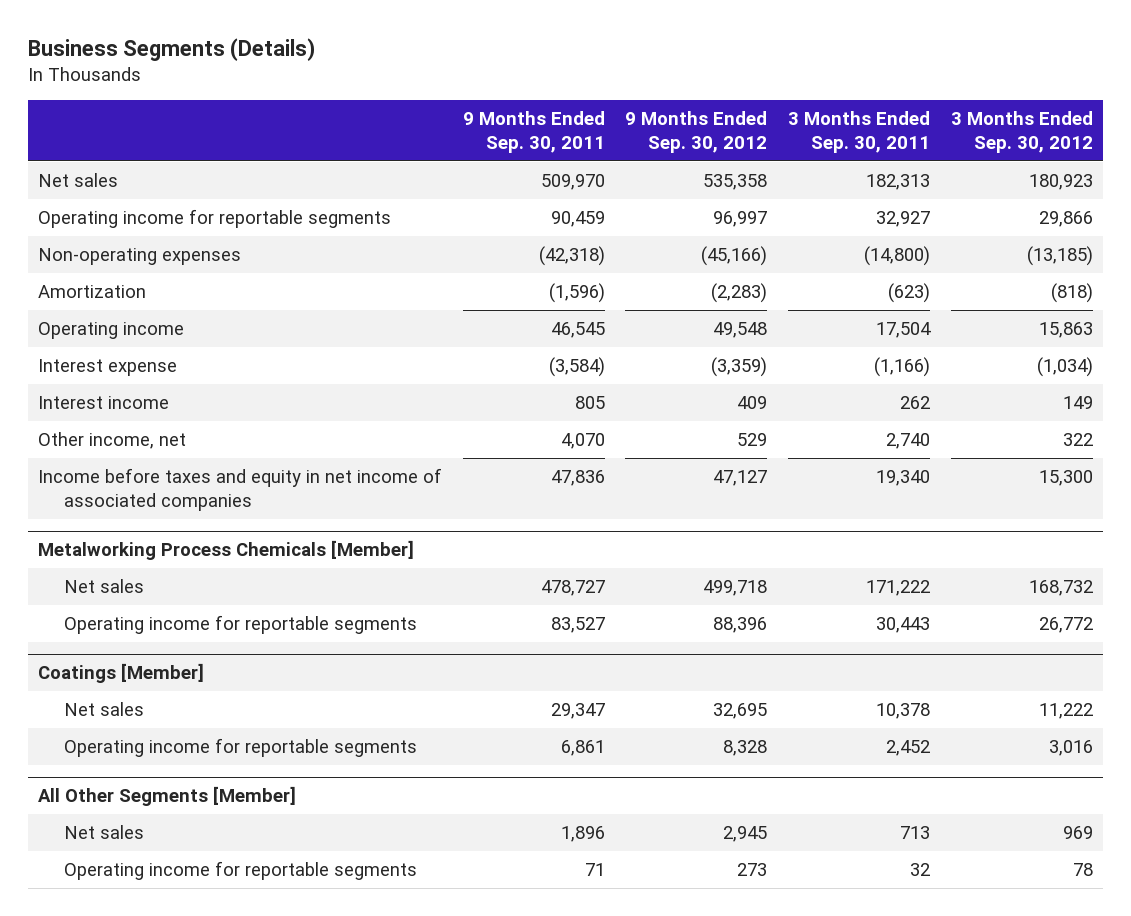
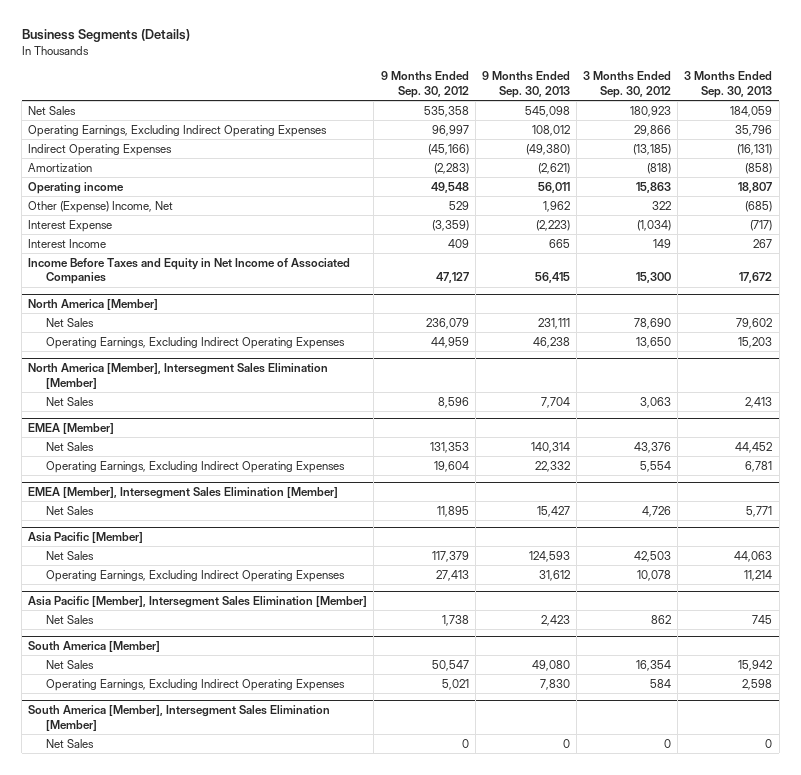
- | 9 Months Ended Sep. 30, 2011 | 9 Months Ended Sep. 30, 2012 | 3 Months Ended Sep. 30, 2011 | 3 Months Ended Sep. 30, 2012
+ | 9 Months Ended Sep. 30, 2012 | 9 Months Ended Sep. 30, 2013 | 3 Months Ended Sep. 30, 2012 | 3 Months Ended Sep. 30, 2013
- Net sales | 509,970 | 535,358 | 182,313 | 180,923
- Operating income for reportable segments | 90,459 | 96,997 | 32,927 | 29,866
- Non-operating expenses | (42,318) | (45,166) | (14,800) | (13,185)
+ Net Sales | 535,358 | 545,098 | 180,923 | 184,059
+ Operating Earnings, Excluding Indirect Operating Expenses | 96,997 | 108,012 | 29,866 | 35,796
+ Indirect Operating Expenses | (45,166) | (49,380) | (13,185) | (16,131)
- Interest expense | (3,584) | (3,359) | (1,166) | (1,034)
- Interest income | 805 | 409 | 262 | 149
- Other income, net | 4,070 | 529 | 2,740 | 322
- Income before taxes and equity in net income of associated companies | 47,836 | 47,127 | 19,340 | 15,300
- Metalworking Process Chemicals [Member]
- Net sales | 478,727 | 499,718 | 171,222 | 168,732
- Operating income for reportable segments | 83,527 | 88,396 | 30,443 | 26,772
- Coatings [Member]
- Net sales | 29,347 | 32,695 | 10,378 | 11,222
- Operating income for reportable segments | 6,861 | 8,328 | 2,452 | 3,016
- All Other Segments [Member]
- Net sales | 1,896 | 2,945 | 713 | 969
- Operating income for reportable segments | 71 | 273 | 32 | 78
+ Other (Expense) Income, Net | 529 | 1,962 | 322 | (685)
+ Interest Expense | (3,359) | (2,223) | (1,034) | (717)
+ Interest Income | 409 | 665 | 149 | 267
+ Income Before Taxes and Equity in Net Income of Associated Companies | 47,127 | 56,415 | 15,300 | 17,672
+ North America [Member]
+ Net Sales | 236,079 | 231,111 | 78,690 | 79,602
+ Operating Earnings, Excluding Indirect Operating Expenses | 44,959 | 46,238 | 13,650 | 15,203
+ North America [Member], Intersegment Sales Elimination [Member]
+ Net Sales | 8,596 | 7,704 | 3,063 | 2,413
+ EMEA [Member]
+ Net Sales | 131,353 | 140,314 | 43,376 | 44,452
+ Operating Earnings, Excluding Indirect Operating Expenses | 19,604 | 22,332 | 5,554 | 6,781
+ EMEA [Member], Intersegment Sales Elimination [Member]
+ Net Sales | 11,895 | 15,427 | 4,726 | 5,771
+ Asia Pacific [Member]
+ Net Sales | 117,379 | 124,593 | 42,503 | 44,063
+ Operating Earnings, Excluding Indirect Operating Expenses | 27,413 | 31,612 | 10,078 | 11,214
+ Asia Pacific [Member], Intersegment Sales Elimination [Member]
+ Net Sales | 1,738 | 2,423 | 862 | 745
+ South America [Member]
+ Net Sales | 50,547 | 49,080 | 16,354 | 15,942
+ Operating Earnings, Excluding Indirect Operating Expenses | 5,021 | 7,830 | 584 | 2,598
+ South America [Member], Intersegment Sales Elimination [Member]
+ Net Sales | 0 | 0 | 0 | 0

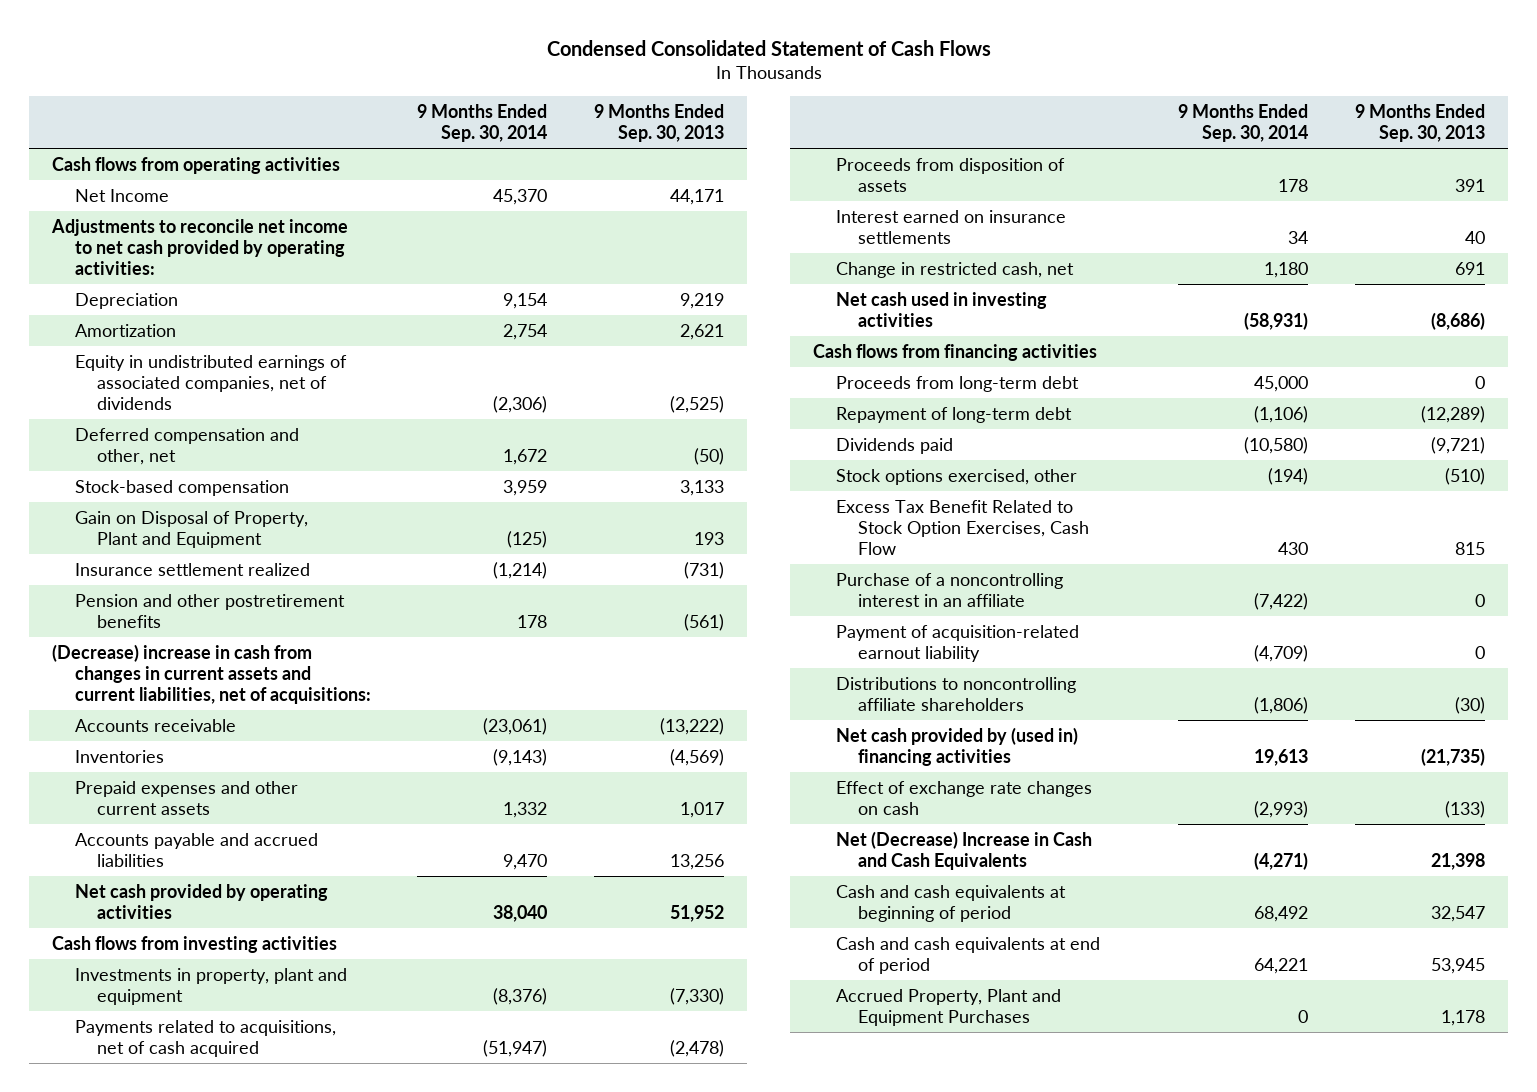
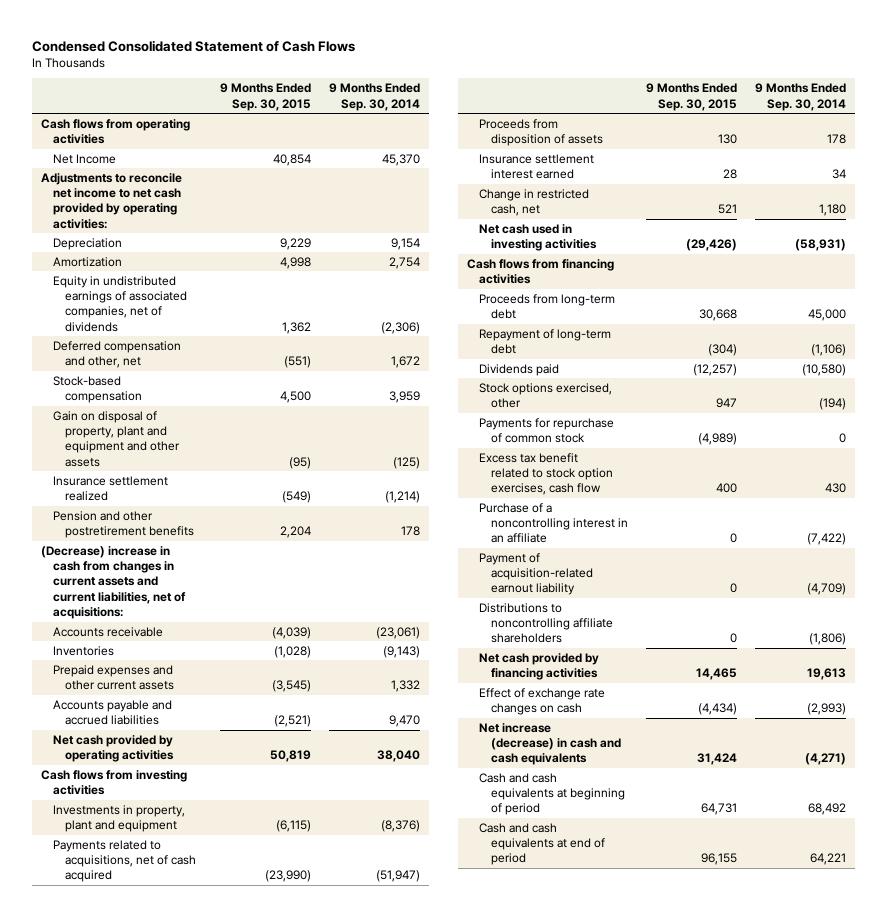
- | 9 Months Ended Sep. 30, 2014 | 9 Months Ended Sep. 30, 2013
+ | 9 Months Ended Sep. 30, 2015 | 9 Months Ended Sep. 30, 2014
- Gain on Disposal of Property, Plant and Equipment | (125) | 193
+ Gain on disposal of property, plant and equipment and other assets | (95) | (125)
- Interest earned on insurance settlements | 34 | 40
+ Insurance settlement interest earned | 28 | 34
- Excess Tax Benefit Related to Stock Option Exercises, Cash Flow | 430 | 815
+ Payments for repurchase of common stock | (4,989) | 0
+ Excess tax benefit related to stock option exercises, cash flow | 400 | 430
- Net cash provided by (used in) financing activities | 19,613 | (21,735)
+ Net cash provided by financing activities | 14,465 | 19,613
- Net (Decrease) Increase in Cash and Cash Equivalents | (4,271) | 21,398
+ Net increase (decrease) in cash and cash equivalents | 31,424 | (4,271)
- Accrued Property, Plant and Equipment Purchases | 0 | 1,178

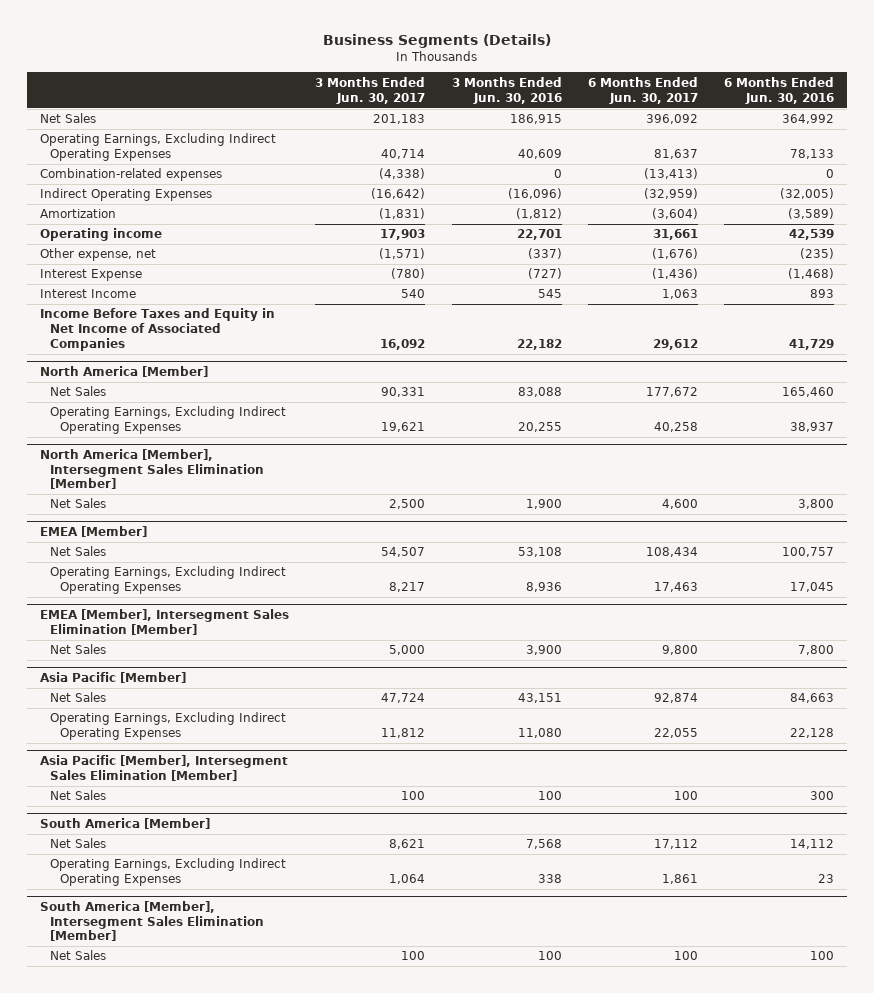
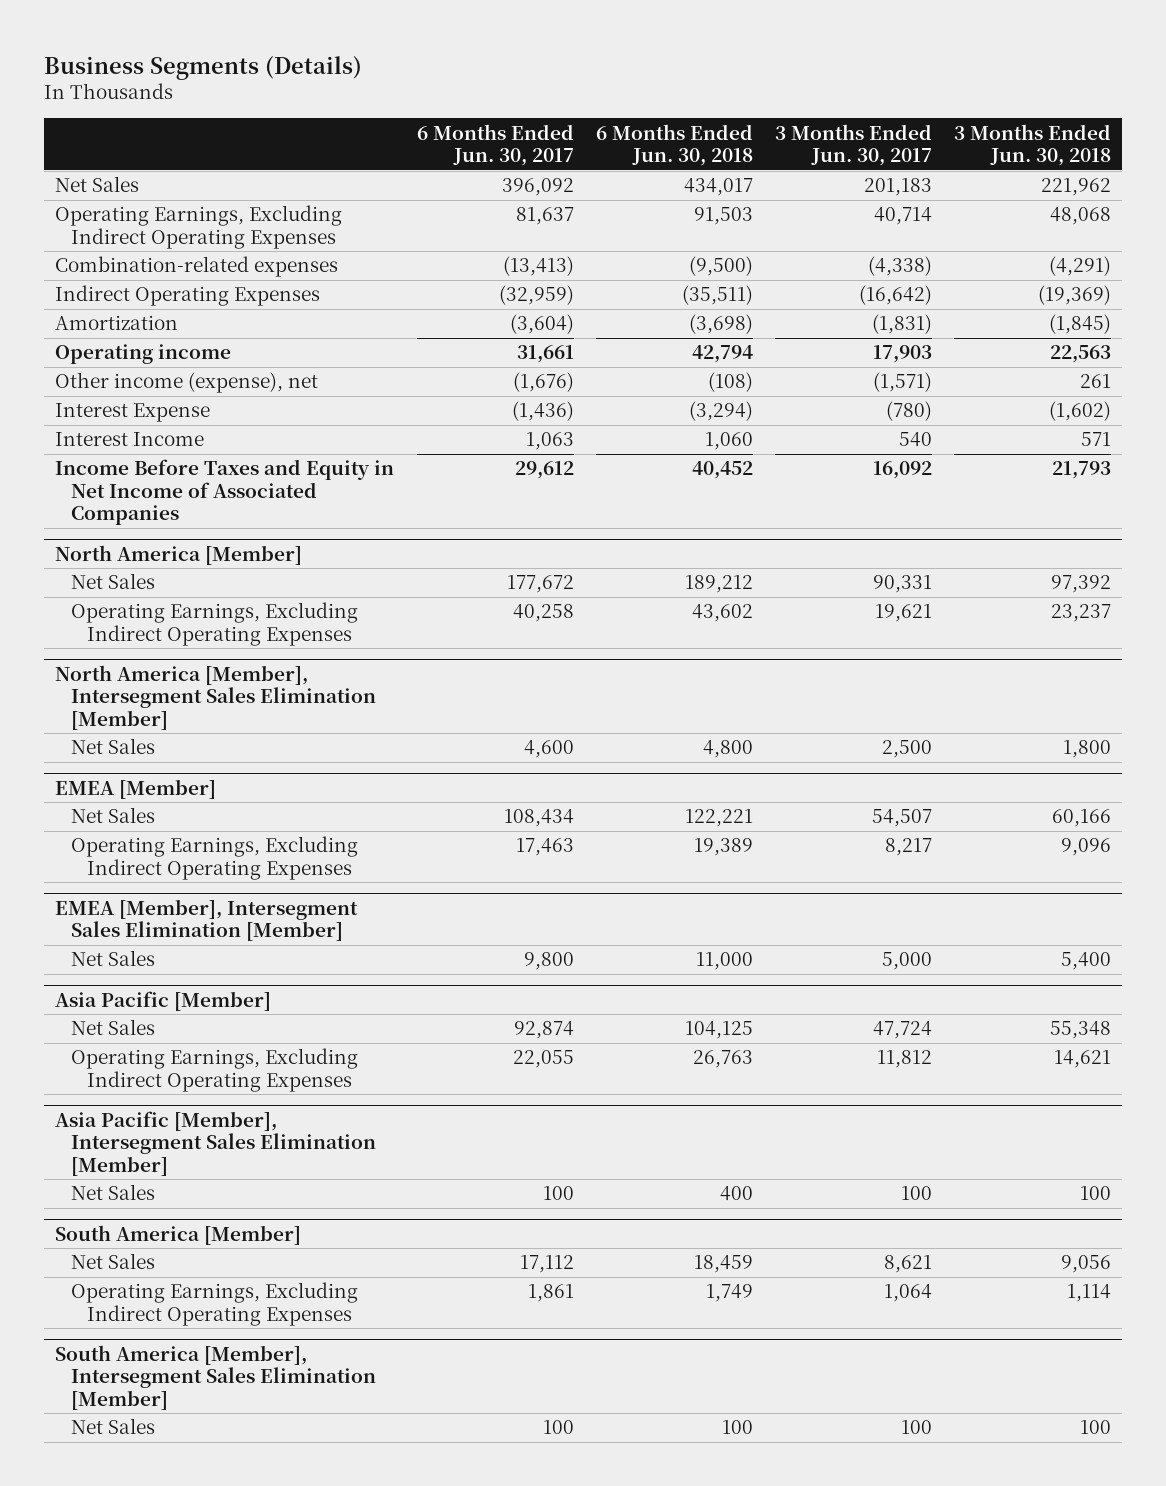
- | 3 Months Ended Jun. 30, 2017 | 3 Months Ended Jun. 30, 2016 | 6 Months Ended Jun. 30, 2017 | 6 Months Ended Jun. 30, 2016
+ | 6 Months Ended Jun. 30, 2017 | 6 Months Ended Jun. 30, 2018 | 3 Months Ended Jun. 30, 2017 | 3 Months Ended Jun. 30, 2018
- Other expense, net | (1,571) | (337) | (1,676) | (235)
+ Other income (expense), net | (1,676) | (108) | (1,571) | 261

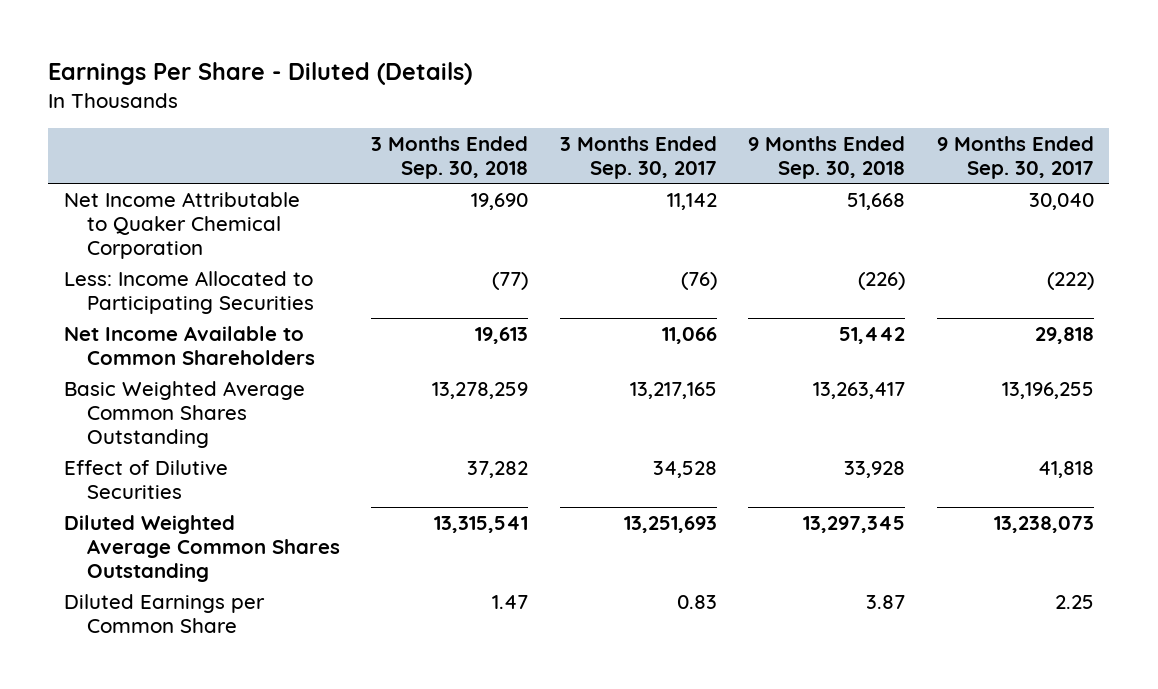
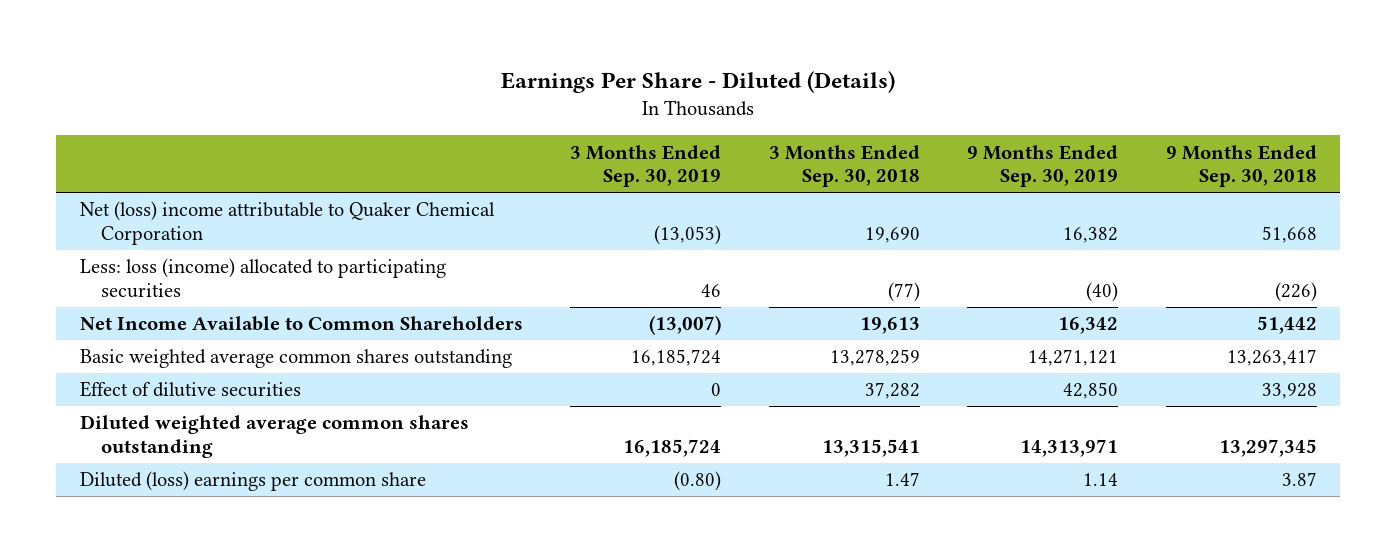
- | 3 Months Ended Sep. 30, 2018 | 3 Months Ended Sep. 30, 2017 | 9 Months Ended Sep. 30, 2018 | 9 Months Ended Sep. 30, 2017
+ | 3 Months Ended Sep. 30, 2019 | 3 Months Ended Sep. 30, 2018 | 9 Months Ended Sep. 30, 2019 | 9 Months Ended Sep. 30, 2018
- Net Income Attributable to Quaker Chemical Corporation | 19,690 | 11,142 | 51,668 | 30,040
- Less: Income Allocated to Participating Securities | (77) | (76) | (226) | (222)
+ Net (loss) income attributable to Quaker Chemical Corporation | (13,053) | 19,690 | 16,382 | 51,668
+ Less: loss (income) allocated to participating securities | 46 | (77) | (40) | (226)
- Basic Weighted Average Common Shares Outstanding | 13,278,259 | 13,217,165 | 13,263,417 | 13,196,255
- Effect of Dilutive Securities | 37,282 | 34,528 | 33,928 | 41,818
- Diluted Weighted Average Common Shares Outstanding | 13,315,541 | 13,251,693 | 13,297,345 | 13,238,073
- Diluted Earnings per Common Share | 1.47 | 0.83 | 3.87 | 2.25
+ Basic weighted average common shares outstanding | 16,185,724 | 13,278,259 | 14,271,121 | 13,263,417
+ Effect of dilutive securities | 0 | 37,282 | 42,850 | 33,928
+ Diluted weighted average common shares outstanding | 16,185,724 | 13,315,541 | 14,313,971 | 13,297,345
+ Diluted (loss) earnings per common share | (0.80) | 1.47 | 1.14 | 3.87

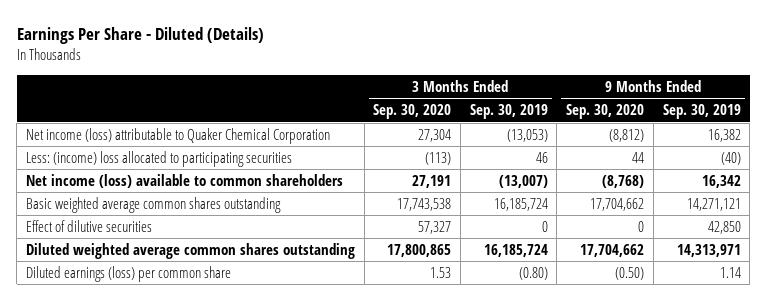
- | 3 Months Ended Sep. 30, 2019 | 3 Months Ended Sep. 30, 2018 | 9 Months Ended Sep. 30, 2019 | 9 Months Ended Sep. 30, 2018
+ | 3 Months Ended Sep. 30, 2020 | 3 Months Ended Sep. 30, 2019 | 9 Months Ended Sep. 30, 2020 | 9 Months Ended Sep. 30, 2019
- Net (loss) income attributable to Quaker Chemical Corporation | (13,053) | 19,690 | 16,382 | 51,668
- Less: loss (income) allocated to participating securities | 46 | (77) | (40) | (226)
- Net Income Available to Common Shareholders | (13,007) | 19,613 | 16,342 | 51,442
+ Net income (loss) attributable to Quaker Chemical Corporation | 27,304 | (13,053) | (8,812) | 16,382
+ Less: (income) loss allocated to participating securities | (113) | 46 | 44 | (40)
+ Net income (loss) available to common shareholders | 27,191 | (13,007) | (8,768) | 16,342
- Diluted (loss) earnings per common share | (0.80) | 1.47 | 1.14 | 3.87
+ Diluted earnings (loss) per common share | 1.53 | (0.80) | (0.50) | 1.14

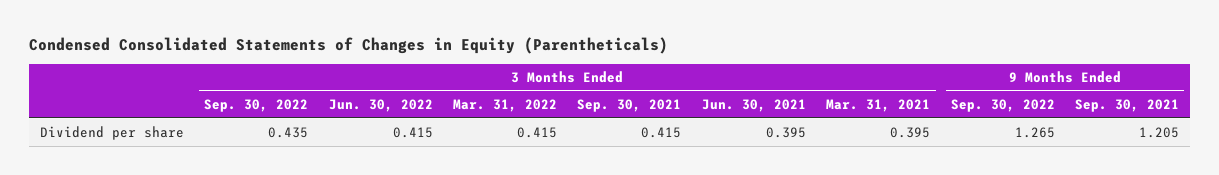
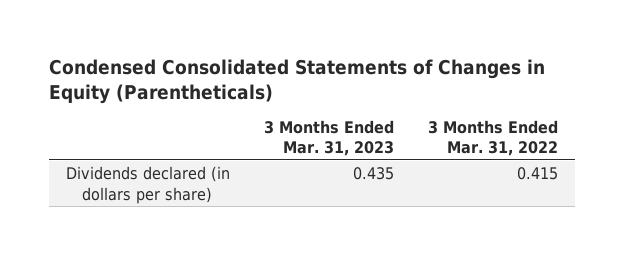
- | 3 Months Ended Sep. 30, 2022 | 3 Months Ended Jun. 30, 2022 | 3 Months Ended Mar. 31, 2022 | 3 Months Ended Sep. 30, 2021 | 3 Months Ended Jun. 30, 2021 | 3 Months Ended Mar. 31, 2021 | 9 Months Ended Sep. 30, 2022 | 9 Months Ended Sep. 30, 2021
+ | 3 Months Ended Mar. 31, 2023 | 3 Months Ended Mar. 31, 2022
- Dividend per share | 0.435 | 0.415 | 0.415 | 0.415 | 0.395 | 0.395 | 1.265 | 1.205
+ Dividends declared (in dollars per share) | 0.435 | 0.415

